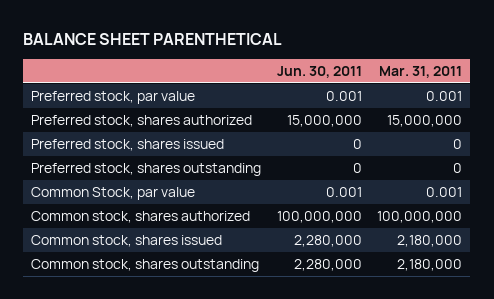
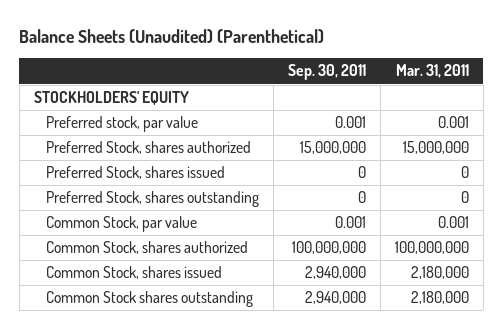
- BALANCE SHEET PARENTHETICAL
+ Balance Sheets (Unaudited) (Parenthetical)
- | Jun. 30, 2011 | Mar. 31, 2011
+ | Sep. 30, 2011 | Mar. 31, 2011
+ STOCKHOLDERS' EQUITY
- Preferred stock, shares authorized | 15,000,000 | 15,000,000
- Preferred stock, shares issued | 0 | 0
- Preferred stock, shares outstanding | 0 | 0
+ Preferred Stock, shares authorized | 15,000,000 | 15,000,000
+ Preferred Stock, shares issued | 0 | 0
+ Preferred Stock, shares outstanding | 0 | 0
- Common stock, shares authorized | 100,000,000 | 100,000,000
- Common stock, shares issued | 2,280,000 | 2,180,000
- Common stock, shares outstanding | 2,280,000 | 2,180,000
+ Common Stock, shares authorized | 100,000,000 | 100,000,000
+ Common Stock, shares issued | 2,940,000 | 2,180,000
+ Common Stock shares outstanding | 2,940,000 | 2,180,000

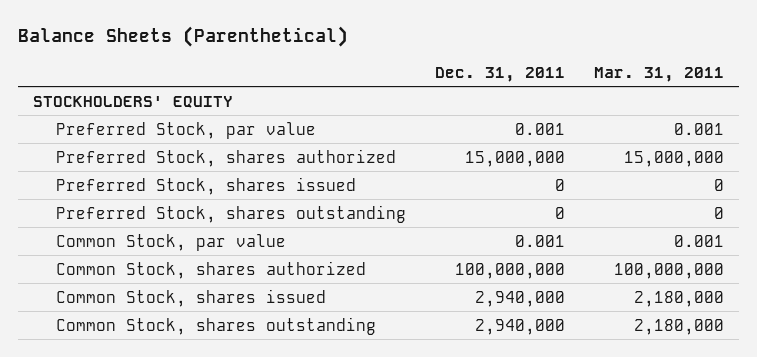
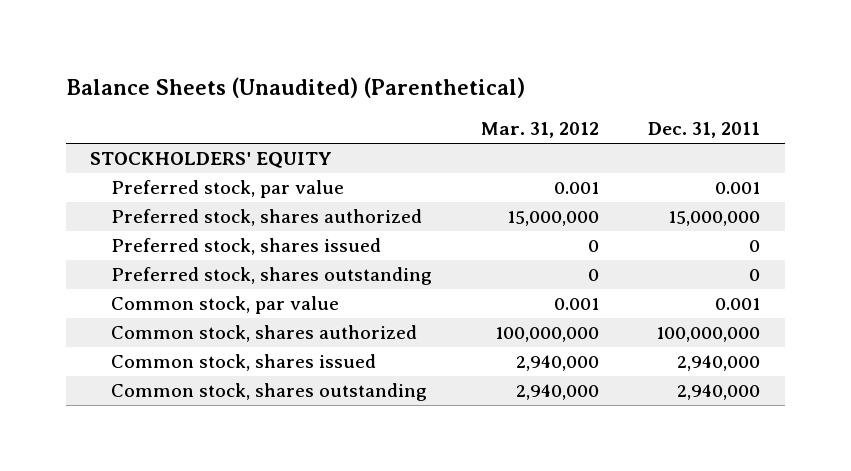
- Balance Sheets (Parenthetical)
+ Balance Sheets (Unaudited) (Parenthetical)
- | Dec. 31, 2011 | Mar. 31, 2011
+ | Mar. 31, 2012 | Dec. 31, 2011
- Preferred Stock, par value | 0.001 | 0.001
- Preferred Stock, shares authorized | 15,000,000 | 15,000,000
- Preferred Stock, shares issued | 0 | 0
- Preferred Stock, shares outstanding | 0 | 0
- Common Stock, par value | 0.001 | 0.001
- Common Stock, shares authorized | 100,000,000 | 100,000,000
- Common Stock, shares issued | 2,940,000 | 2,180,000
- Common Stock, shares outstanding | 2,940,000 | 2,180,000
+ Preferred stock, par value | 0.001 | 0.001
+ Preferred stock, shares authorized | 15,000,000 | 15,000,000
+ Preferred stock, shares issued | 0 | 0
+ Preferred stock, shares outstanding | 0 | 0
+ Common stock, par value | 0.001 | 0.001
+ Common stock, shares authorized | 100,000,000 | 100,000,000
+ Common stock, shares issued | 2,940,000 | 2,940,000
+ Common stock, shares outstanding | 2,940,000 | 2,940,000

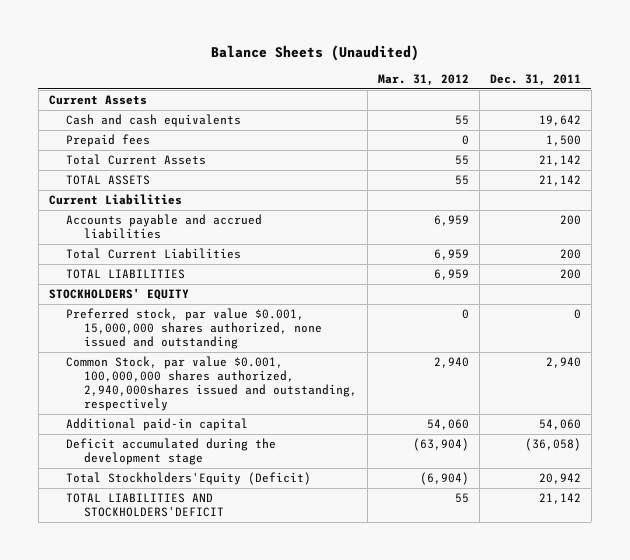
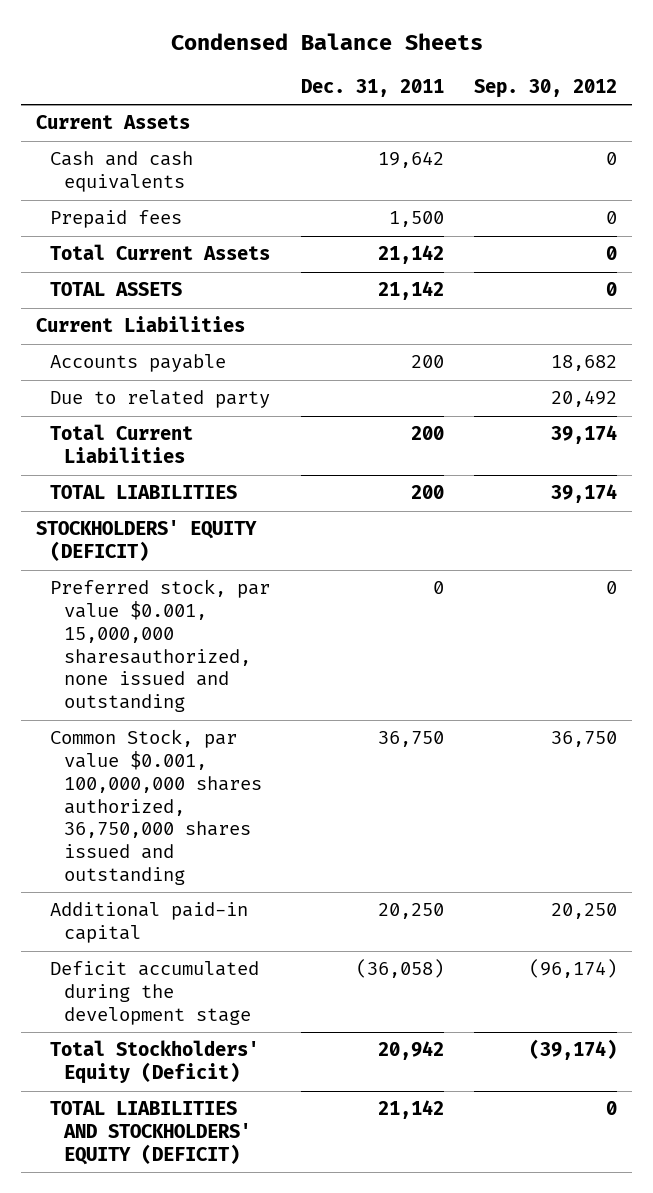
- Balance Sheets (Unaudited)
+ Condensed Balance Sheets
- | Mar. 31, 2012 | Dec. 31, 2011
+ | Dec. 31, 2011 | Sep. 30, 2012
- Accounts payable and accrued liabilities | 6,959 | 200
+ Accounts payable | 200 | 18,682
+ Due to related party | | 20,492
- STOCKHOLDERS' EQUITY
- Preferred stock, par value $0.001, 15,000,000 shares authorized, none issued and outstanding | 0 | 0
- Common Stock, par value $0.001, 100,000,000 shares authorized, 2,940,000shares issued and outstanding, respectively | 2,940 | 2,940
- Additional paid-in capital | 54,060 | 54,060
+ STOCKHOLDERS' EQUITY (DEFICIT)
+ Preferred stock, par value $0.001, 15,000,000 sharesauthorized, none issued and outstanding | 0 | 0
+ Common Stock, par value $0.001, 100,000,000 shares authorized, 36,750,000 shares issued and outstanding | 36,750 | 36,750
+ Additional paid-in capital | 20,250 | 20,250
- Total Stockholders'Equity (Deficit) | (6,904) | 20,942
- TOTAL LIABILITIES AND STOCKHOLDERS'DEFICIT | 55 | 21,142
+ Total Stockholders' Equity (Deficit) | 20,942 | (39,174)
+ TOTAL LIABILITIES AND STOCKHOLDERS' EQUITY (DEFICIT) | 21,142 | 0

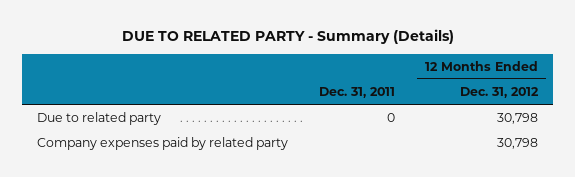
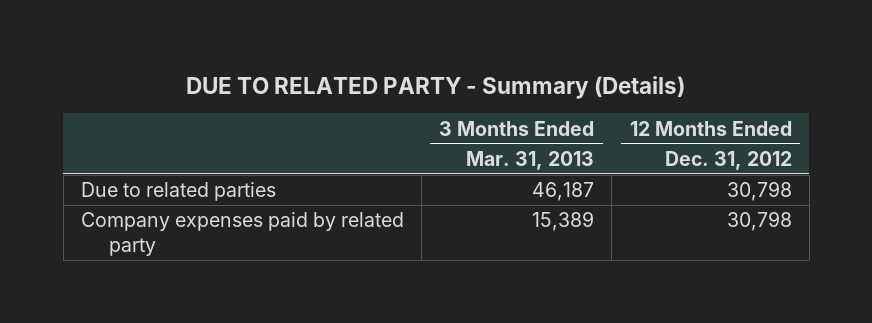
- | Dec. 31, 2011 | 12 Months Ended Dec. 31, 2012
+ | 3 Months Ended Mar. 31, 2013 | 12 Months Ended Dec. 31, 2012
- Due to related party | 0 | 30,798
+ Due to related parties | 46,187 | 30,798

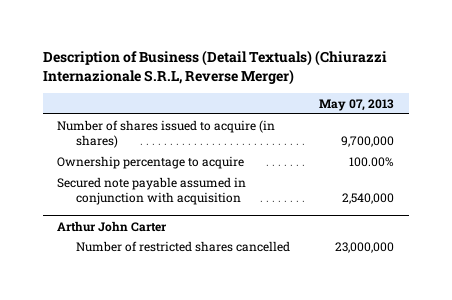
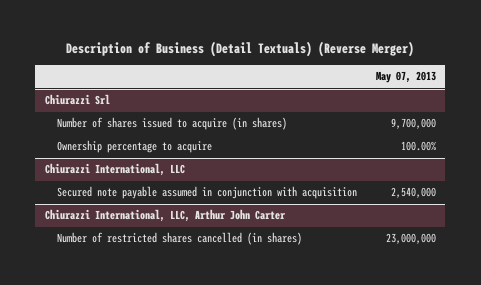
- Description of Business (Detail Textuals) (Chiurazzi Internazionale S.R.L, Reverse Merger)
+ Description of Business (Detail Textuals) (Reverse Merger)
+ Chiurazzi Srl
+ Chiurazzi International, LLC
- Arthur John Carter
- Number of restricted shares cancelled | 23,000,000
+ Chiurazzi International, LLC, Arthur John Carter
+ Number of restricted shares cancelled (in shares) | 23,000,000

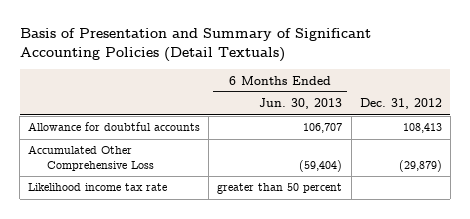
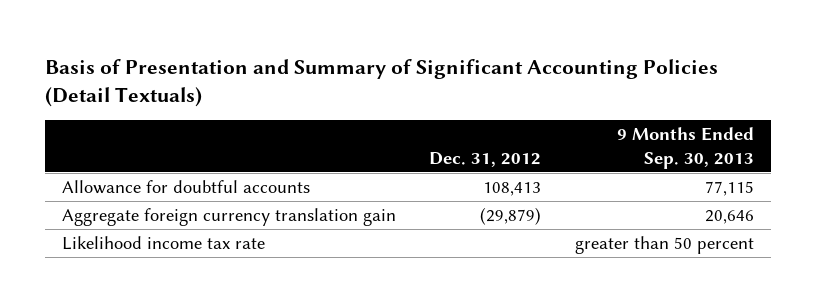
- | 6 Months Ended Jun. 30, 2013 | Dec. 31, 2012
+ | Dec. 31, 2012 | 9 Months Ended Sep. 30, 2013
- Accumulated Other Comprehensive Loss | (59,404) | (29,879)
+ Aggregate foreign currency translation gain | (29,879) | 20,646

